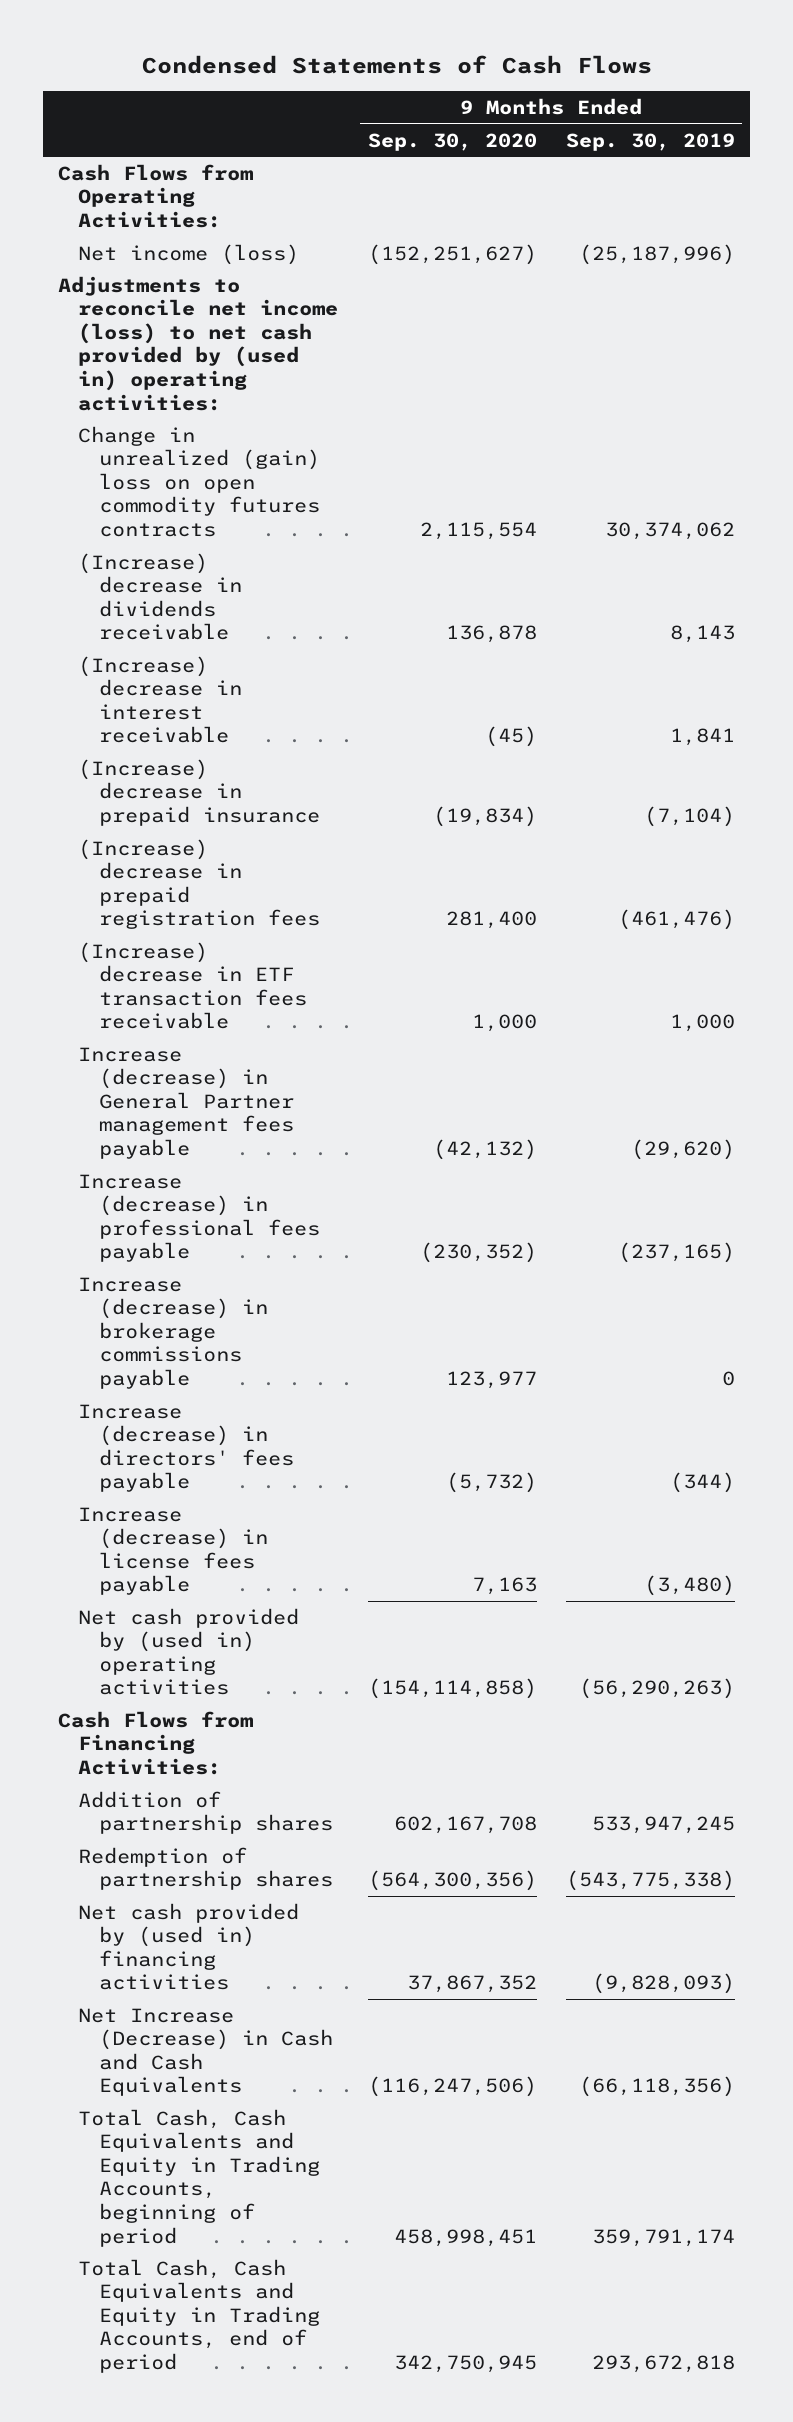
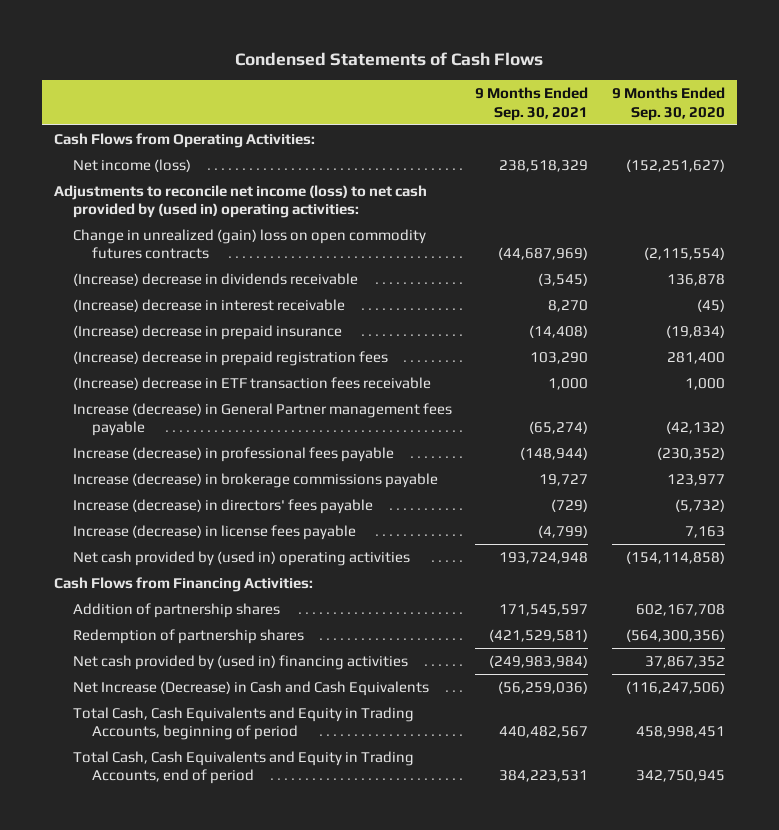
- | 9 Months Ended Sep. 30, 2020 | 9 Months Ended Sep. 30, 2019
+ | 9 Months Ended Sep. 30, 2021 | 9 Months Ended Sep. 30, 2020
- Change in unrealized (gain) loss on open commodity futures contracts | 2,115,554 | 30,374,062
+ Change in unrealized (gain) loss on open commodity futures contracts | (44,687,969) | (2,115,554)

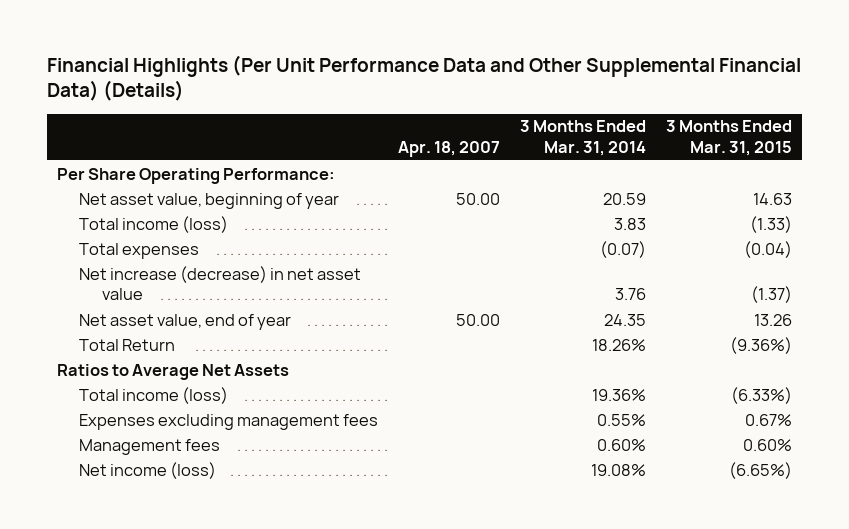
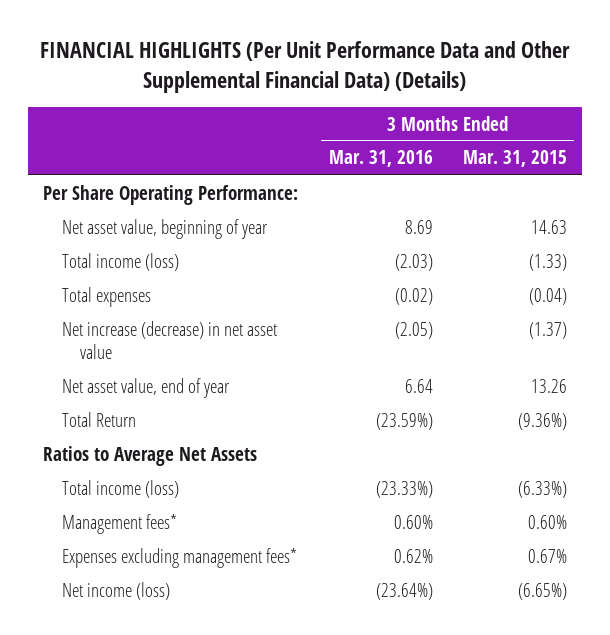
- Financial Highlights (Per Unit Performance Data and Other Supplemental Financial Data) (Details)
+ FINANCIAL HIGHLIGHTS (Per Unit Performance Data and Other Supplemental Financial Data) (Details)
- | Apr. 18, 2007 | 3 Months Ended Mar. 31, 2014 | 3 Months Ended Mar. 31, 2015
+ | 3 Months Ended Mar. 31, 2016 | 3 Months Ended Mar. 31, 2015
- Expenses excluding management fees | | 0.55% | 0.67%
- Management fees | | 0.60% | 0.60%
+ Management fees* | 0.60% | 0.60%
+ Expenses excluding management fees* | 0.62% | 0.67%

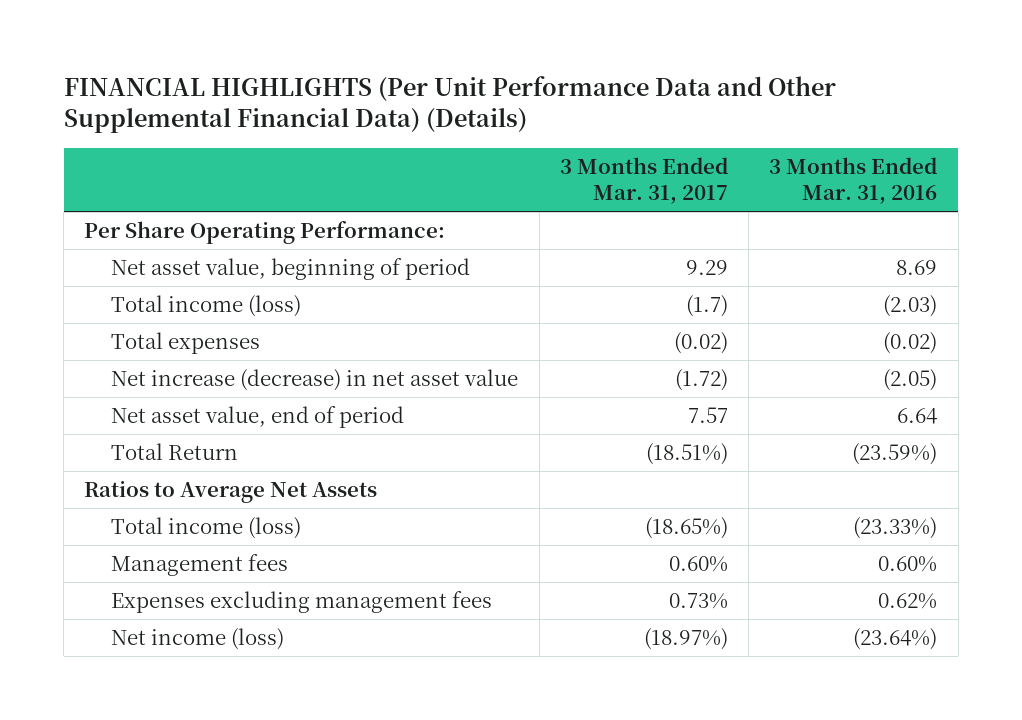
- | 3 Months Ended Mar. 31, 2016 | 3 Months Ended Mar. 31, 2015
+ | 3 Months Ended Mar. 31, 2017 | 3 Months Ended Mar. 31, 2016
- Net asset value, beginning of year | 8.69 | 14.63
+ Net asset value, beginning of period | 9.29 | 8.69
- Net asset value, end of year | 6.64 | 13.26
+ Net asset value, end of period | 7.57 | 6.64
- Management fees* | 0.60% | 0.60%
- Expenses excluding management fees* | 0.62% | 0.67%
+ Management fees | 0.60% | 0.60%
+ Expenses excluding management fees | 0.73% | 0.62%

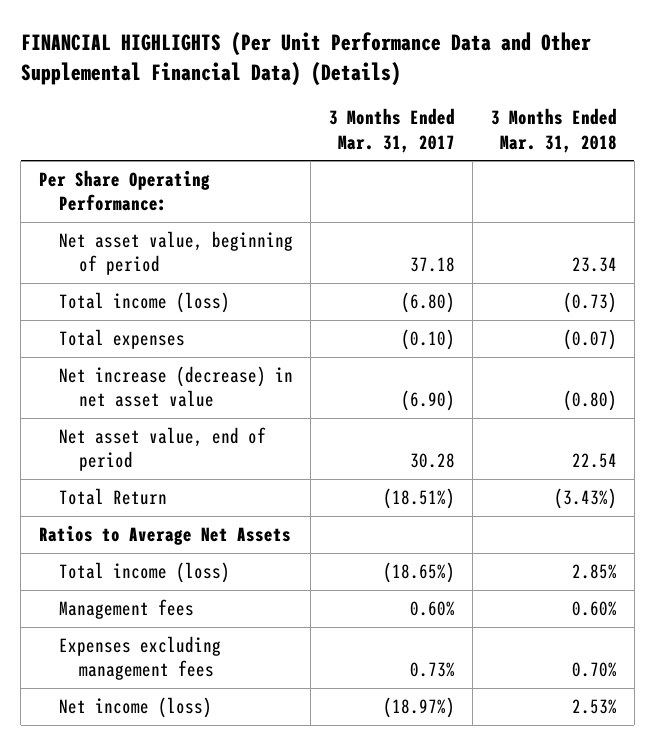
- | 3 Months Ended Mar. 31, 2017 | 3 Months Ended Mar. 31, 2016
+ | 3 Months Ended Mar. 31, 2017 | 3 Months Ended Mar. 31, 2018
- Net asset value, beginning of period | 9.29 | 8.69
- Total income (loss) | (1.7) | (2.03)
- Total expenses | (0.02) | (0.02)
- Net increase (decrease) in net asset value | (1.72) | (2.05)
- Net asset value, end of period | 7.57 | 6.64
+ Net asset value, beginning of period | 37.18 | 23.34
+ Total income (loss) | (6.80) | (0.73)
+ Total expenses | (0.10) | (0.07)
+ Net increase (decrease) in net asset value | (6.90) | (0.80)
+ Net asset value, end of period | 30.28 | 22.54

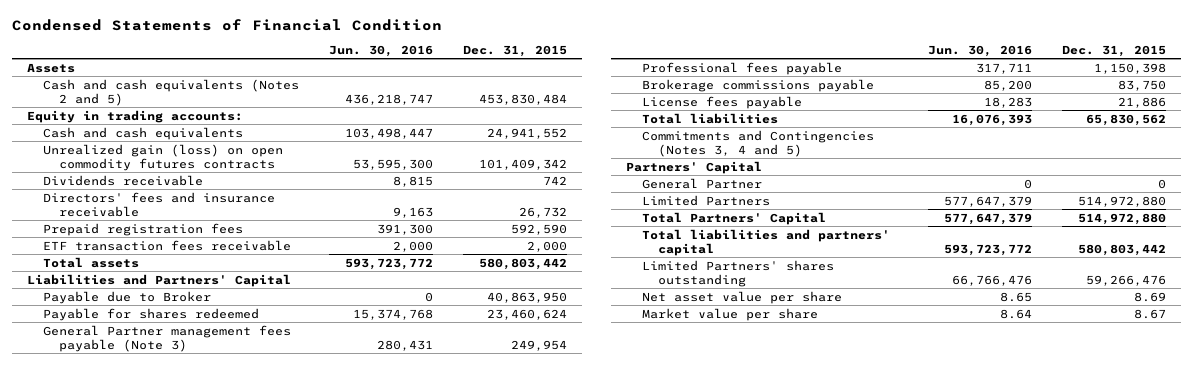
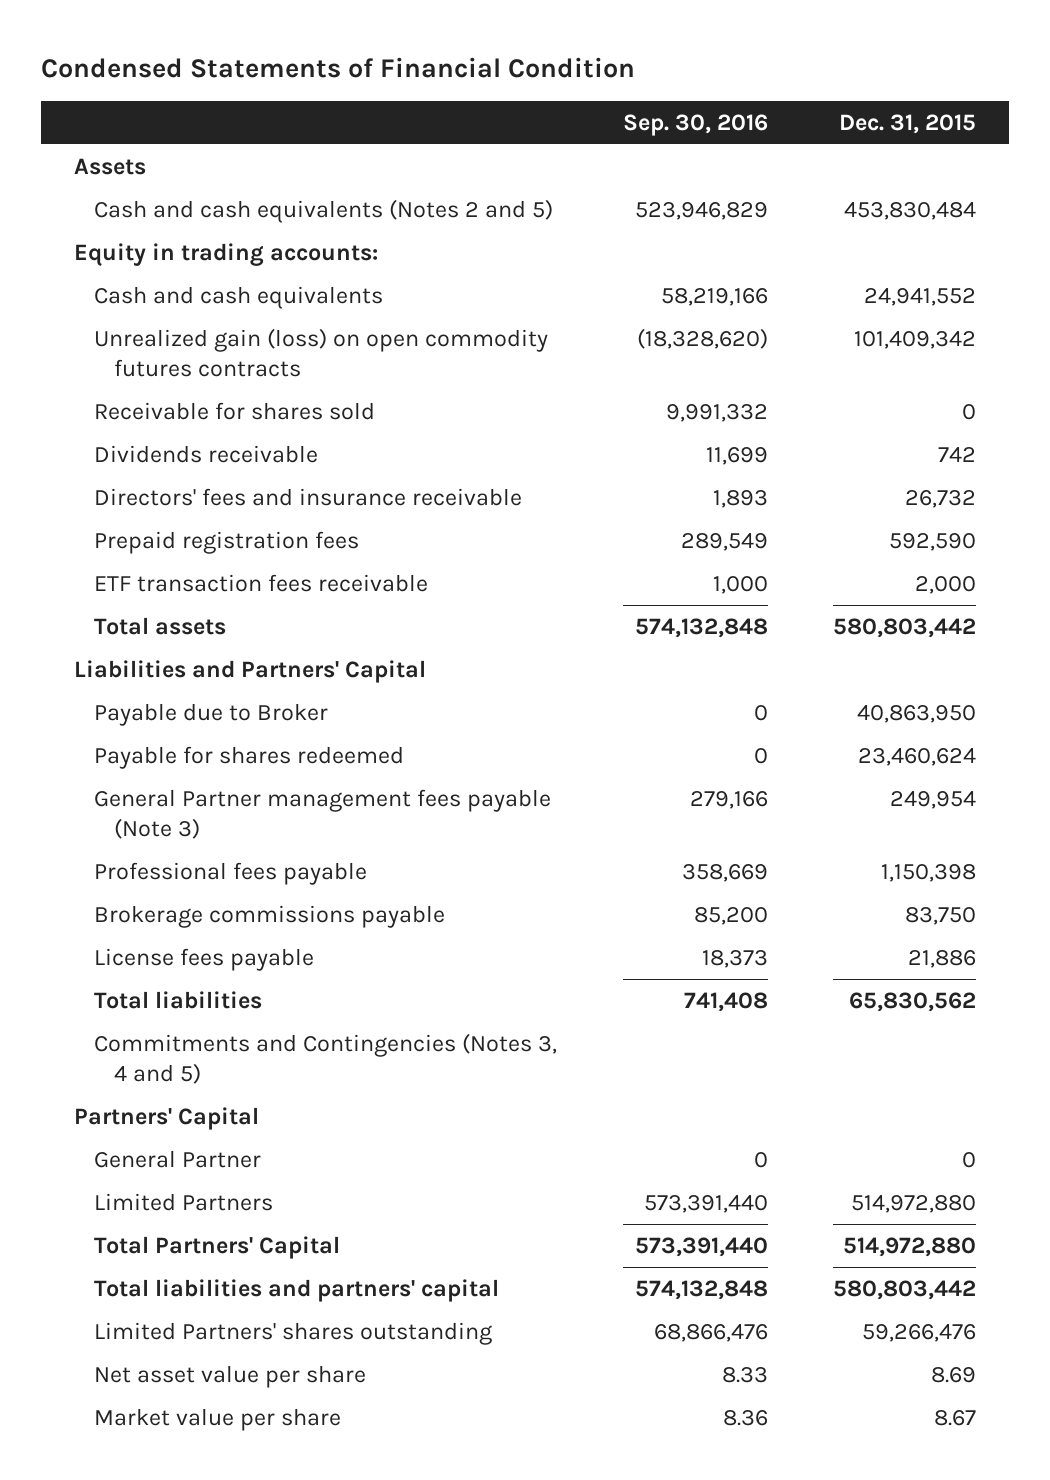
- | Jun. 30, 2016 | Dec. 31, 2015
+ | Sep. 30, 2016 | Dec. 31, 2015
+ Receivable for shares sold | 9,991,332 | 0

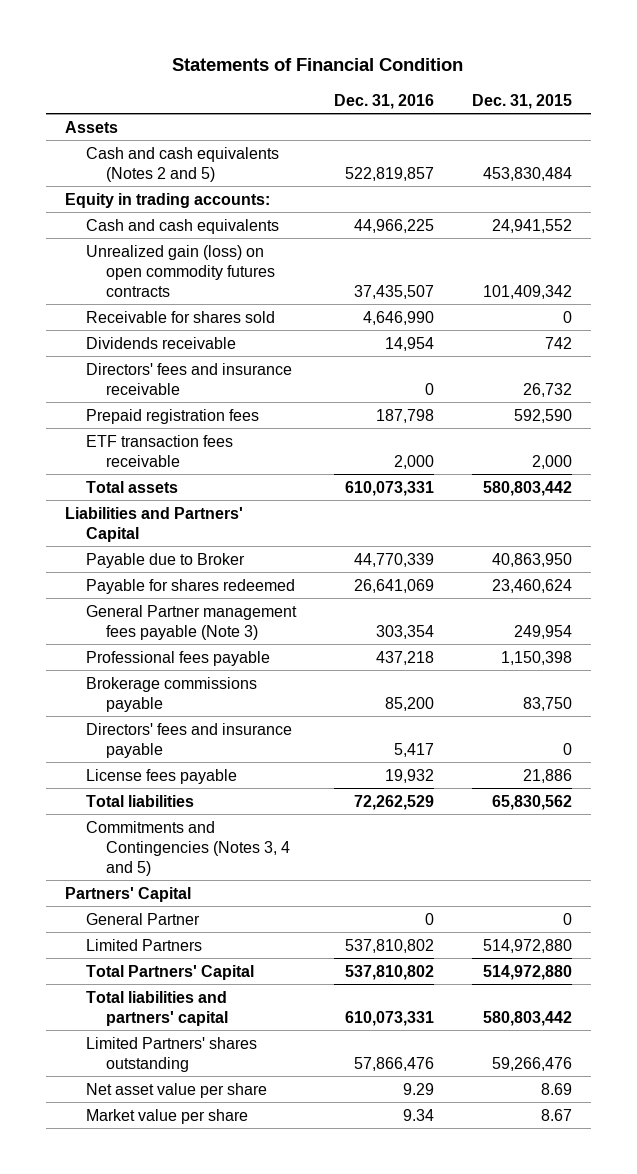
- Condensed Statements of Financial Condition
+ Statements of Financial Condition
- | Sep. 30, 2016 | Dec. 31, 2015
+ | Dec. 31, 2016 | Dec. 31, 2015
+ Directors' fees and insurance payable | 5,417 | 0

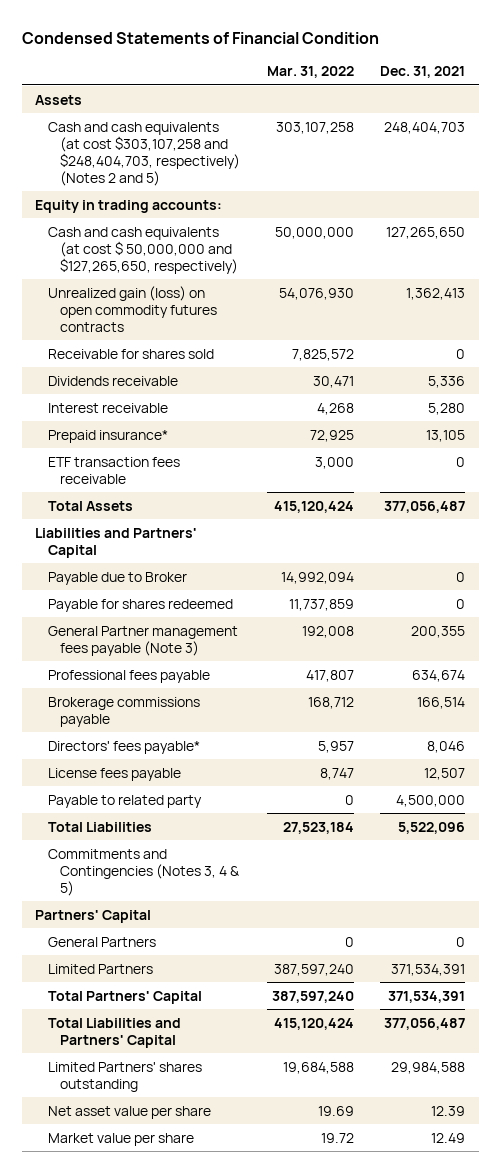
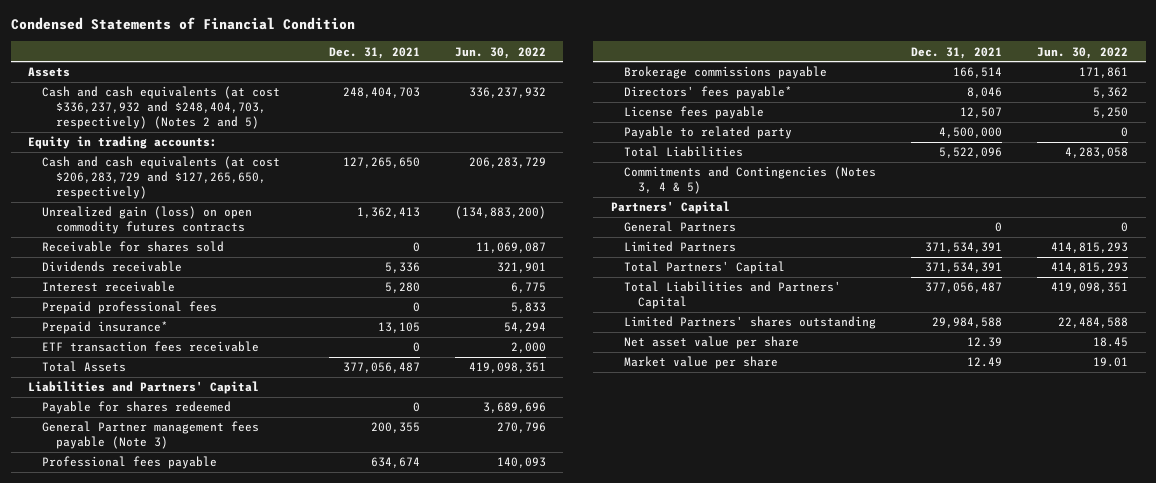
- | Mar. 31, 2022 | Dec. 31, 2021
+ | Dec. 31, 2021 | Jun. 30, 2022
- Cash and cash equivalents (at cost $303,107,258 and $248,404,703, respectively) (Notes 2 and 5) | 303,107,258 | 248,404,703
+ Cash and cash equivalents (at cost $336,237,932 and $248,404,703, respectively) (Notes 2 and 5) | 248,404,703 | 336,237,932
- Cash and cash equivalents (at cost $ 50,000,000 and $127,265,650, respectively) | 50,000,000 | 127,265,650
+ Cash and cash equivalents (at cost $206,283,729 and $127,265,650, respectively) | 127,265,650 | 206,283,729
+ Prepaid professional fees | 0 | 5,833
- Payable due to Broker | 14,992,094 | 0

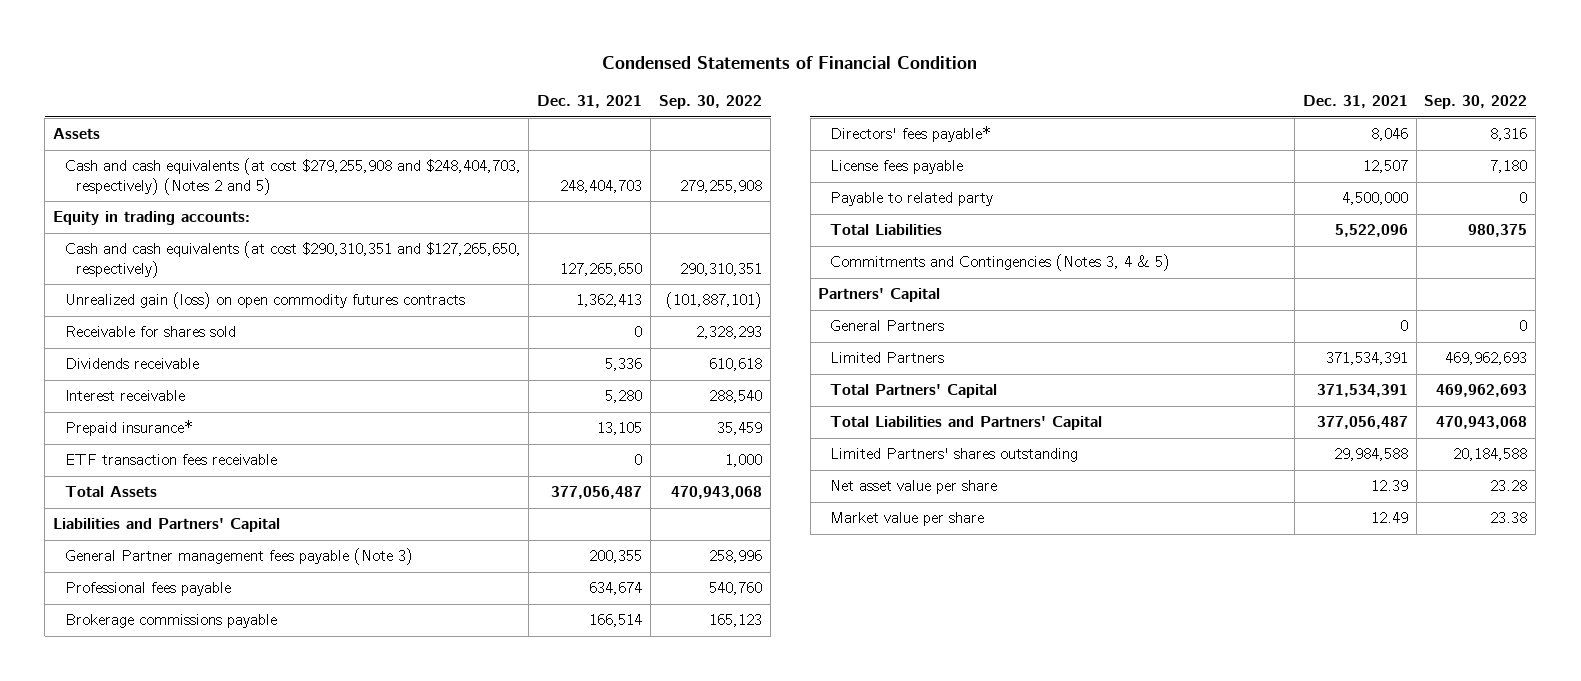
- | Dec. 31, 2021 | Jun. 30, 2022
+ | Dec. 31, 2021 | Sep. 30, 2022
- Cash and cash equivalents (at cost $336,237,932 and $248,404,703, respectively) (Notes 2 and 5) | 248,404,703 | 336,237,932
+ Cash and cash equivalents (at cost $279,255,908 and $248,404,703, respectively) (Notes 2 and 5) | 248,404,703 | 279,255,908
- Cash and cash equivalents (at cost $206,283,729 and $127,265,650, respectively) | 127,265,650 | 206,283,729
+ Cash and cash equivalents (at cost $290,310,351 and $127,265,650, respectively) | 127,265,650 | 290,310,351
- Prepaid professional fees | 0 | 5,833
- Payable for shares redeemed | 0 | 3,689,696

